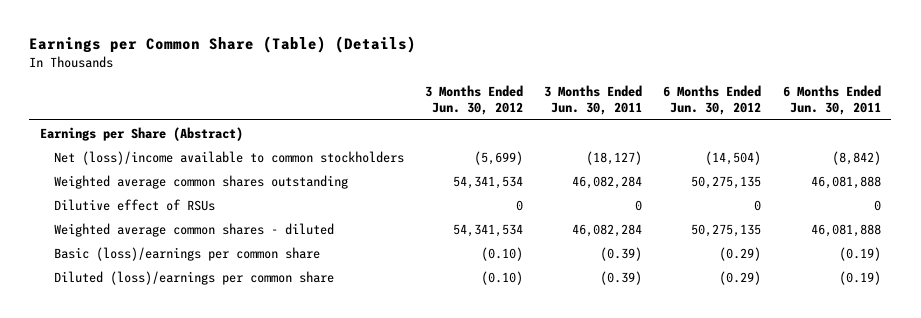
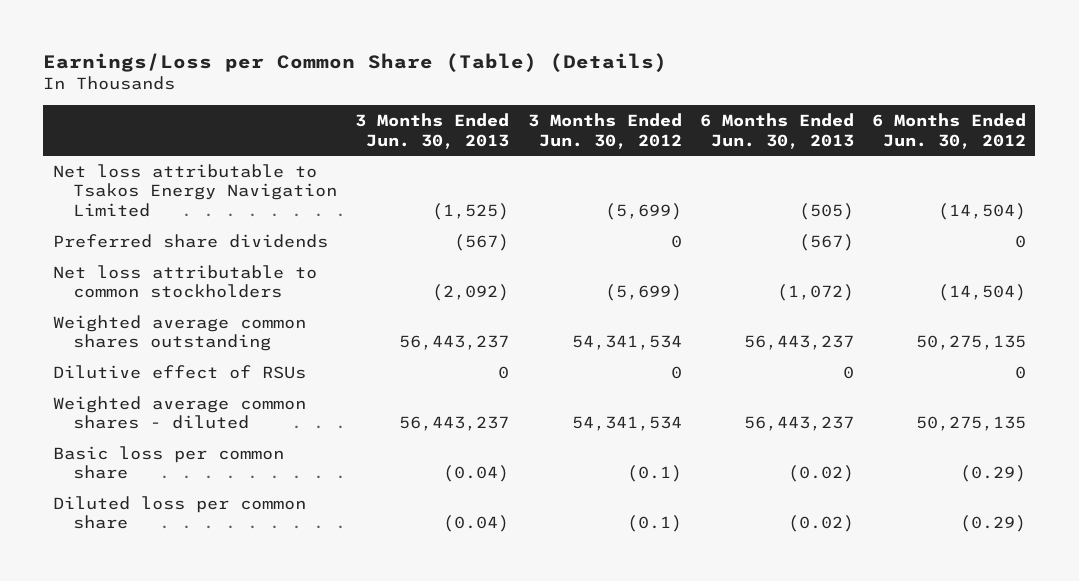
- Earnings per Common Share (Table) (Details)
+ Earnings/Loss per Common Share (Table) (Details)
- | 3 Months Ended Jun. 30, 2012 | 3 Months Ended Jun. 30, 2011 | 6 Months Ended Jun. 30, 2012 | 6 Months Ended Jun. 30, 2011
+ | 3 Months Ended Jun. 30, 2013 | 3 Months Ended Jun. 30, 2012 | 6 Months Ended Jun. 30, 2013 | 6 Months Ended Jun. 30, 2012
- Earnings per Share (Abstract)
- Net (loss)/income available to common stockholders | (5,699) | (18,127) | (14,504) | (8,842)
+ Net loss attributable to Tsakos Energy Navigation Limited | (1,525) | (5,699) | (505) | (14,504)
+ Preferred share dividends | (567) | 0 | (567) | 0
+ Net loss attributable to common stockholders | (2,092) | (5,699) | (1,072) | (14,504)
- Basic (loss)/earnings per common share | (0.10) | (0.39) | (0.29) | (0.19)
- Diluted (loss)/earnings per common share | (0.10) | (0.39) | (0.29) | (0.19)
+ Basic loss per common share | (0.04) | (0.1) | (0.02) | (0.29)
+ Diluted loss per common share | (0.04) | (0.1) | (0.02) | (0.29)

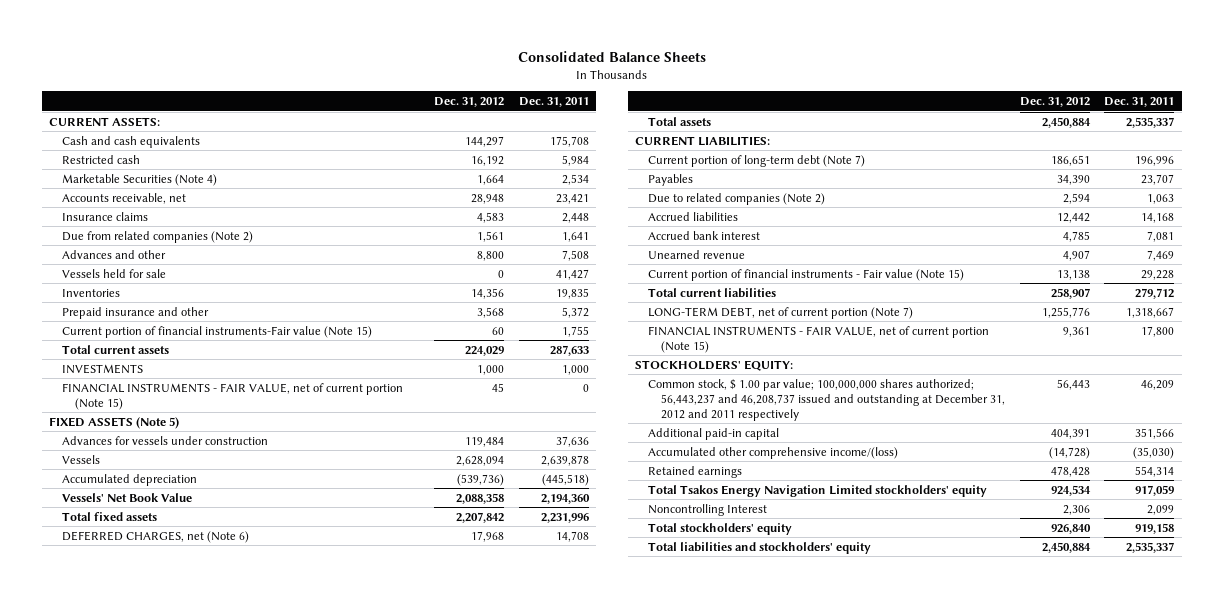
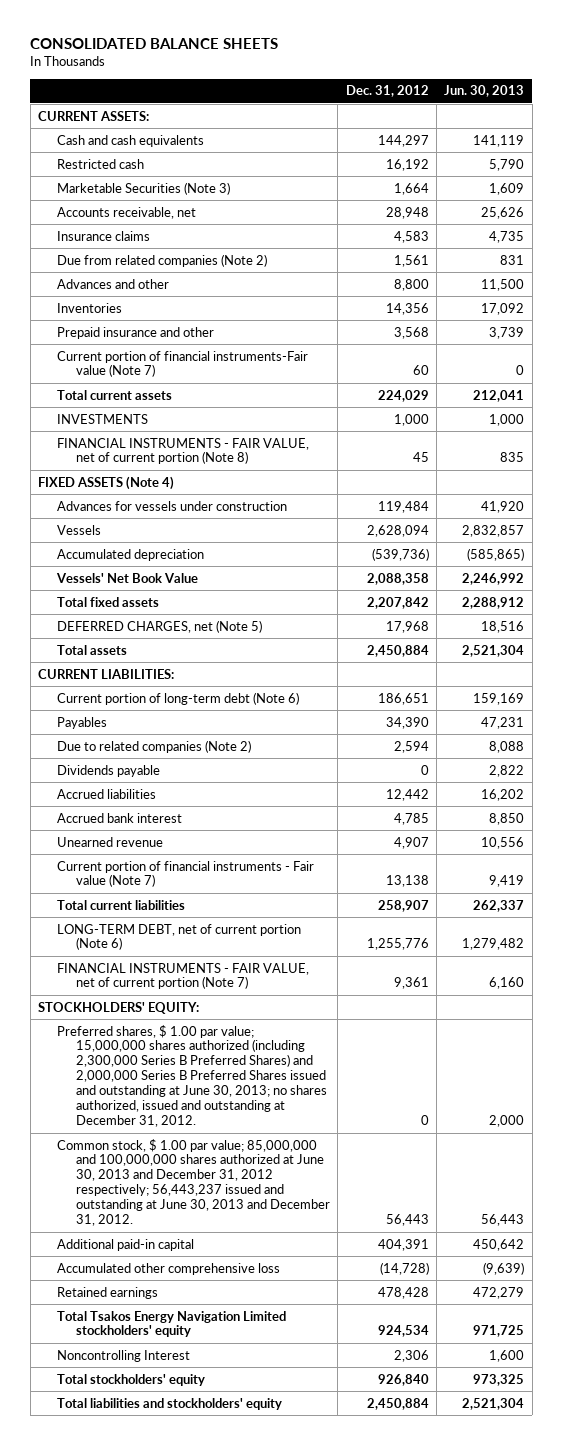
- Consolidated Balance Sheets
+ CONSOLIDATED BALANCE SHEETS
- | Dec. 31, 2012 | Dec. 31, 2011
+ | Dec. 31, 2012 | Jun. 30, 2013
- Marketable Securities (Note 4) | 1,664 | 2,534
+ Marketable Securities (Note 3) | 1,664 | 1,609
- Vessels held for sale | 0 | 41,427
- Current portion of financial instruments-Fair value (Note 15) | 60 | 1,755
+ Current portion of financial instruments-Fair value (Note 7) | 60 | 0
- FINANCIAL INSTRUMENTS - FAIR VALUE, net of current portion (Note 15) | 45 | 0
- FIXED ASSETS (Note 5)
+ FINANCIAL INSTRUMENTS - FAIR VALUE, net of current portion (Note 8) | 45 | 835
+ FIXED ASSETS (Note 4)
- DEFERRED CHARGES, net (Note 6) | 17,968 | 14,708
+ DEFERRED CHARGES, net (Note 5) | 17,968 | 18,516
- Current portion of long-term debt (Note 7) | 186,651 | 196,996
+ Current portion of long-term debt (Note 6) | 186,651 | 159,169
+ Dividends payable | 0 | 2,822
- Current portion of financial instruments - Fair value (Note 15) | 13,138 | 29,228
+ Current portion of financial instruments - Fair value (Note 7) | 13,138 | 9,419
- LONG-TERM DEBT, net of current portion (Note 7) | 1,255,776 | 1,318,667
- FINANCIAL INSTRUMENTS - FAIR VALUE, net of current portion (Note 15) | 9,361 | 17,800
+ LONG-TERM DEBT, net of current portion (Note 6) | 1,255,776 | 1,279,482
+ FINANCIAL INSTRUMENTS - FAIR VALUE, net of current portion (Note 7) | 9,361 | 6,160
- Common stock, $ 1.00 par value; 100,000,000 shares authorized; 56,443,237 and 46,208,737 issued and outstanding at December 31, 2012 and 2011 respectively | 56,443 | 46,209
+ Preferred shares, $ 1.00 par value; 15,000,000 shares authorized (including 2,300,000 Series B Preferred Shares) and 2,000,000 Series B Preferred Shares issued and outstanding at June 30, 2013; no shares authorized, issued and outstanding at December 31, 2012. | 0 | 2,000
+ Common stock, $ 1.00 par value; 85,000,000 and 100,000,000 shares authorized at June 30, 2013 and December 31, 2012 respectively; 56,443,237 issued and outstanding at June 30, 2013 and December 31, 2012. | 56,443 | 56,443
- Accumulated other comprehensive income/(loss) | (14,728) | (35,030)
+ Accumulated other comprehensive loss | (14,728) | (9,639)

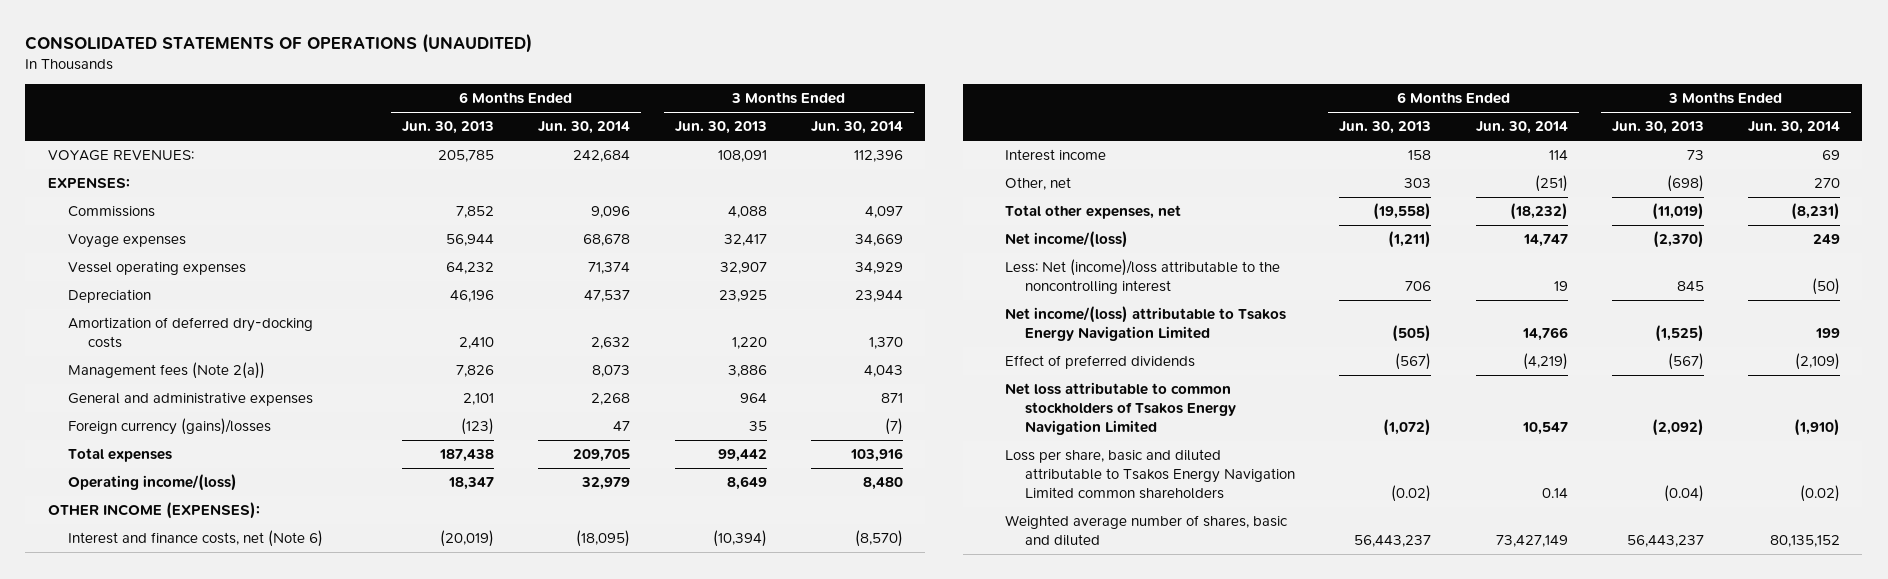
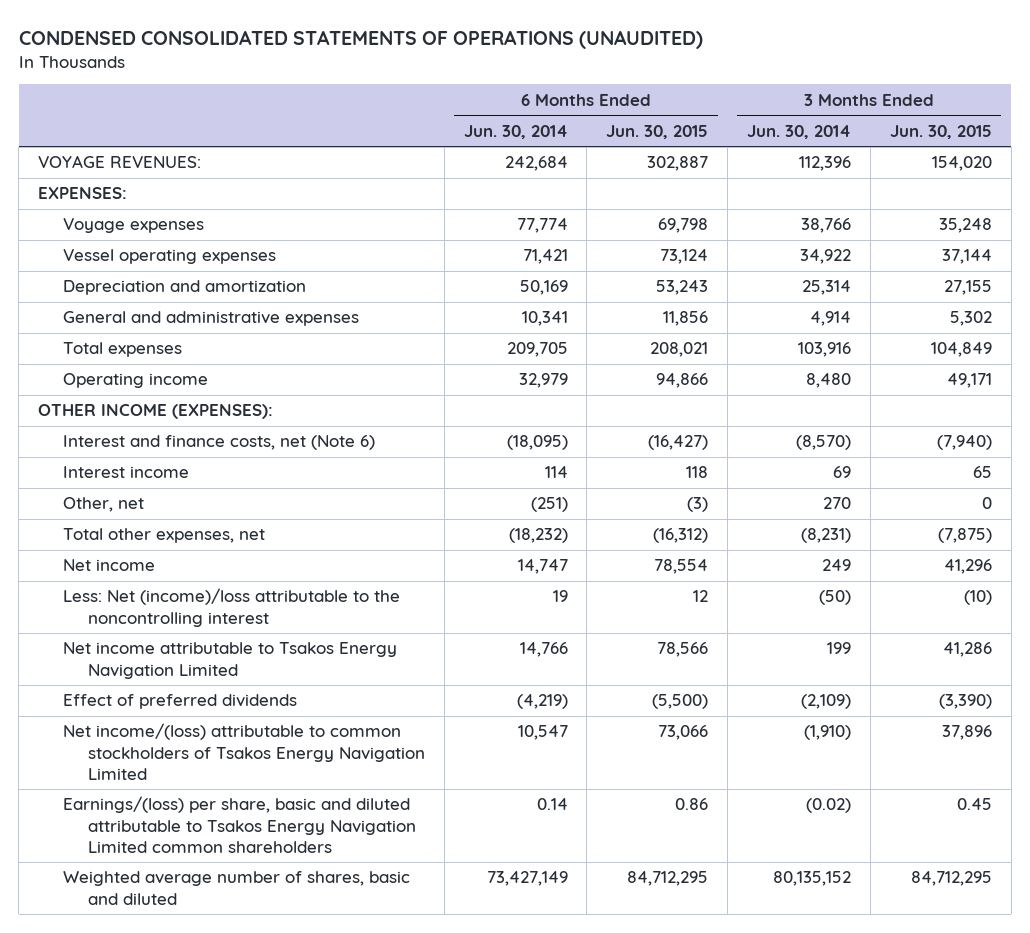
- CONSOLIDATED STATEMENTS OF OPERATIONS (UNAUDITED)
+ CONDENSED CONSOLIDATED STATEMENTS OF OPERATIONS (UNAUDITED)
- | 6 Months Ended Jun. 30, 2013 | 6 Months Ended Jun. 30, 2014 | 3 Months Ended Jun. 30, 2013 | 3 Months Ended Jun. 30, 2014
+ | 6 Months Ended Jun. 30, 2014 | 6 Months Ended Jun. 30, 2015 | 3 Months Ended Jun. 30, 2014 | 3 Months Ended Jun. 30, 2015
- Commissions | 7,852 | 9,096 | 4,088 | 4,097
- Voyage expenses | 56,944 | 68,678 | 32,417 | 34,669
- Vessel operating expenses | 64,232 | 71,374 | 32,907 | 34,929
- Depreciation | 46,196 | 47,537 | 23,925 | 23,944
- Amortization of deferred dry-docking costs | 2,410 | 2,632 | 1,220 | 1,370
- Management fees (Note 2(a)) | 7,826 | 8,073 | 3,886 | 4,043
- General and administrative expenses | 2,101 | 2,268 | 964 | 871
- Foreign currency (gains)/losses | (123) | 47 | 35 | (7)
+ Voyage expenses | 77,774 | 69,798 | 38,766 | 35,248
+ Vessel operating expenses | 71,421 | 73,124 | 34,922 | 37,144
+ Depreciation and amortization | 50,169 | 53,243 | 25,314 | 27,155
+ General and administrative expenses | 10,341 | 11,856 | 4,914 | 5,302
- Operating income/(loss) | 18,347 | 32,979 | 8,649 | 8,480
+ Operating income | 32,979 | 94,866 | 8,480 | 49,171
- Net income/(loss) | (1,211) | 14,747 | (2,370) | 249
+ Net income | 14,747 | 78,554 | 249 | 41,296
- Net income/(loss) attributable to Tsakos Energy Navigation Limited | (505) | 14,766 | (1,525) | 199
+ Net income attributable to Tsakos Energy Navigation Limited | 14,766 | 78,566 | 199 | 41,286
- Net loss attributable to common stockholders of Tsakos Energy Navigation Limited | (1,072) | 10,547 | (2,092) | (1,910)
- Loss per share, basic and diluted attributable to Tsakos Energy Navigation Limited common shareholders | (0.02) | 0.14 | (0.04) | (0.02)
+ Net income/(loss) attributable to common stockholders of Tsakos Energy Navigation Limited | 10,547 | 73,066 | (1,910) | 37,896
+ Earnings/(loss) per share, basic and diluted attributable to Tsakos Energy Navigation Limited common shareholders | 0.14 | 0.86 | (0.02) | 0.45

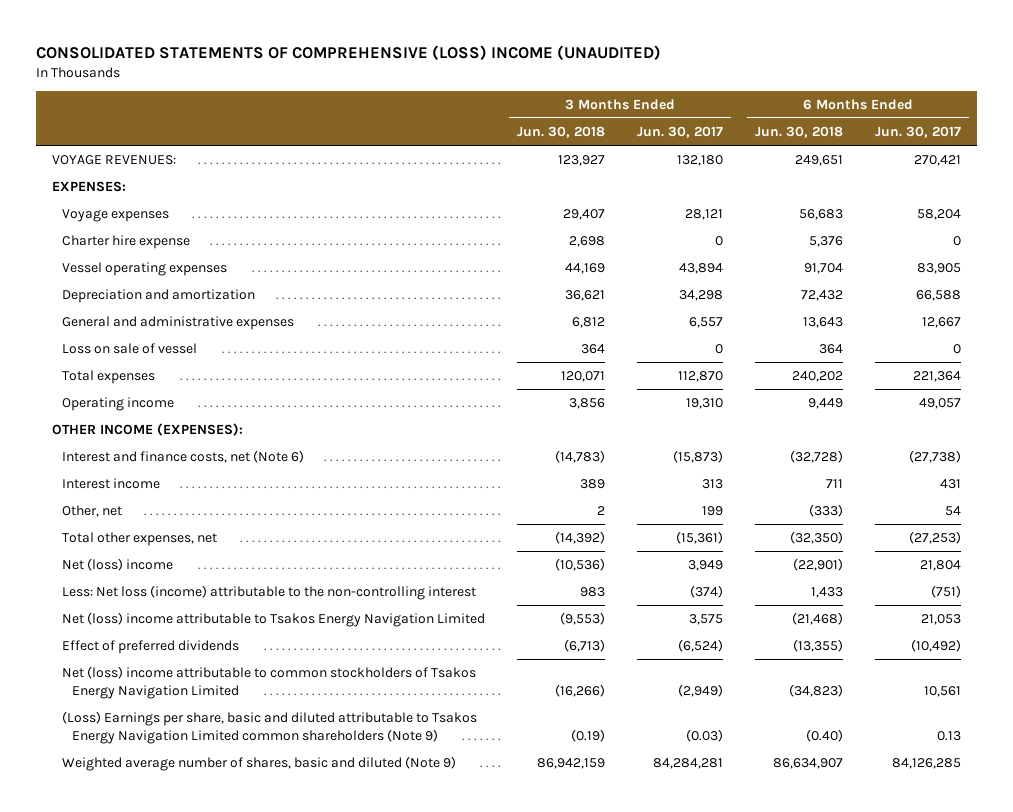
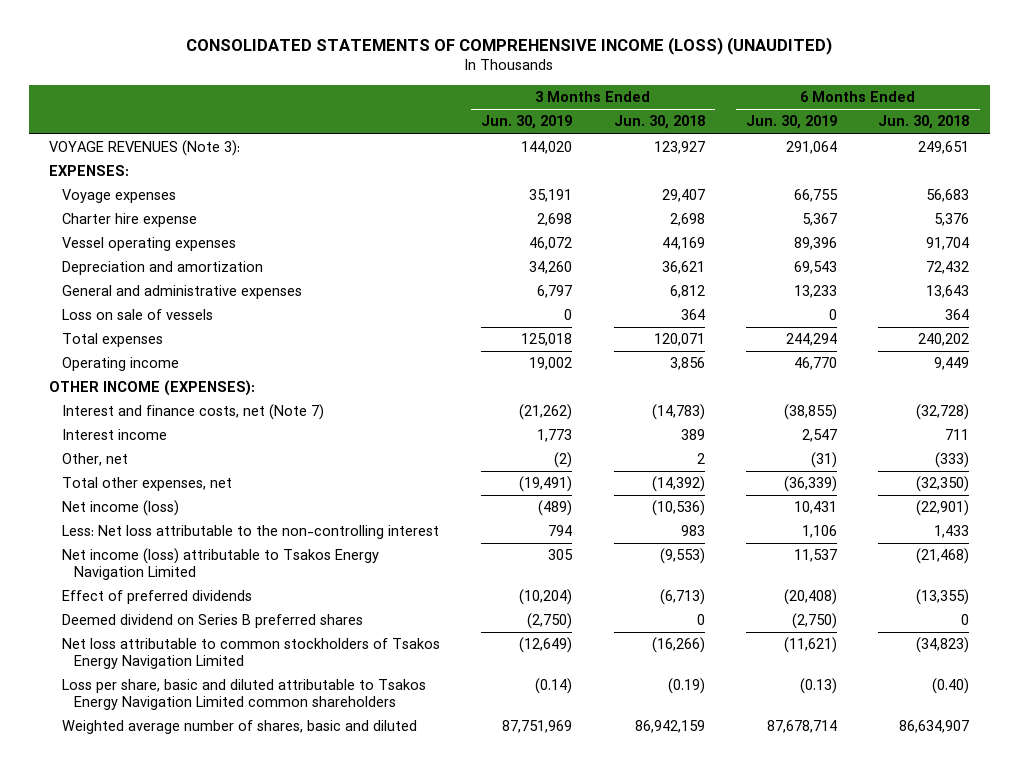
- CONSOLIDATED STATEMENTS OF COMPREHENSIVE (LOSS) INCOME (UNAUDITED)
+ CONSOLIDATED STATEMENTS OF COMPREHENSIVE INCOME (LOSS) (UNAUDITED)
- | 3 Months Ended Jun. 30, 2018 | 3 Months Ended Jun. 30, 2017 | 6 Months Ended Jun. 30, 2018 | 6 Months Ended Jun. 30, 2017
+ | 3 Months Ended Jun. 30, 2019 | 3 Months Ended Jun. 30, 2018 | 6 Months Ended Jun. 30, 2019 | 6 Months Ended Jun. 30, 2018
- VOYAGE REVENUES: | 123,927 | 132,180 | 249,651 | 270,421
+ VOYAGE REVENUES (Note 3): | 144,020 | 123,927 | 291,064 | 249,651
- Loss on sale of vessel | 364 | 0 | 364 | 0
+ Loss on sale of vessels | 0 | 364 | 0 | 364
- Interest and finance costs, net (Note 6) | (14,783) | (15,873) | (32,728) | (27,738)
+ Interest and finance costs, net (Note 7) | (21,262) | (14,783) | (38,855) | (32,728)
- Net (loss) income | (10,536) | 3,949 | (22,901) | 21,804
- Less: Net loss (income) attributable to the non-controlling interest | 983 | (374) | 1,433 | (751)
- Net (loss) income attributable to Tsakos Energy Navigation Limited | (9,553) | 3,575 | (21,468) | 21,053
+ Net income (loss) | (489) | (10,536) | 10,431 | (22,901)
+ Less: Net loss attributable to the non-controlling interest | 794 | 983 | 1,106 | 1,433
+ Net income (loss) attributable to Tsakos Energy Navigation Limited | 305 | (9,553) | 11,537 | (21,468)
- Net (loss) income attributable to common stockholders of Tsakos Energy Navigation Limited | (16,266) | (2,949) | (34,823) | 10,561
- (Loss) Earnings per share, basic and diluted attributable to Tsakos Energy Navigation Limited common shareholders (Note 9) | (0.19) | (0.03) | (0.40) | 0.13
- Weighted average number of shares, basic and diluted (Note 9) | 86,942,159 | 84,284,281 | 86,634,907 | 84,126,285
+ Deemed dividend on Series B preferred shares | (2,750) | 0 | (2,750) | 0
+ Net loss attributable to common stockholders of Tsakos Energy Navigation Limited | (12,649) | (16,266) | (11,621) | (34,823)
+ Loss per share, basic and diluted attributable to Tsakos Energy Navigation Limited common shareholders | (0.14) | (0.19) | (0.13) | (0.40)
+ Weighted average number of shares, basic and diluted | 87,751,969 | 86,942,159 | 87,678,714 | 86,634,907

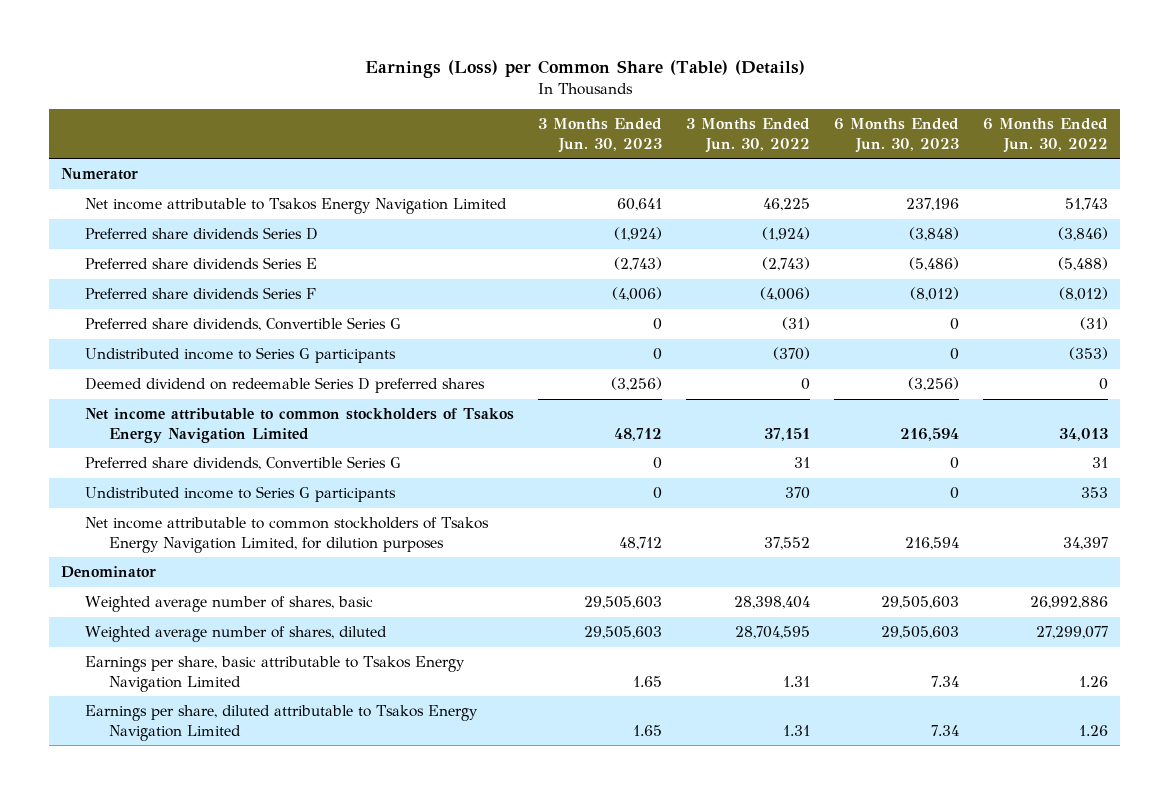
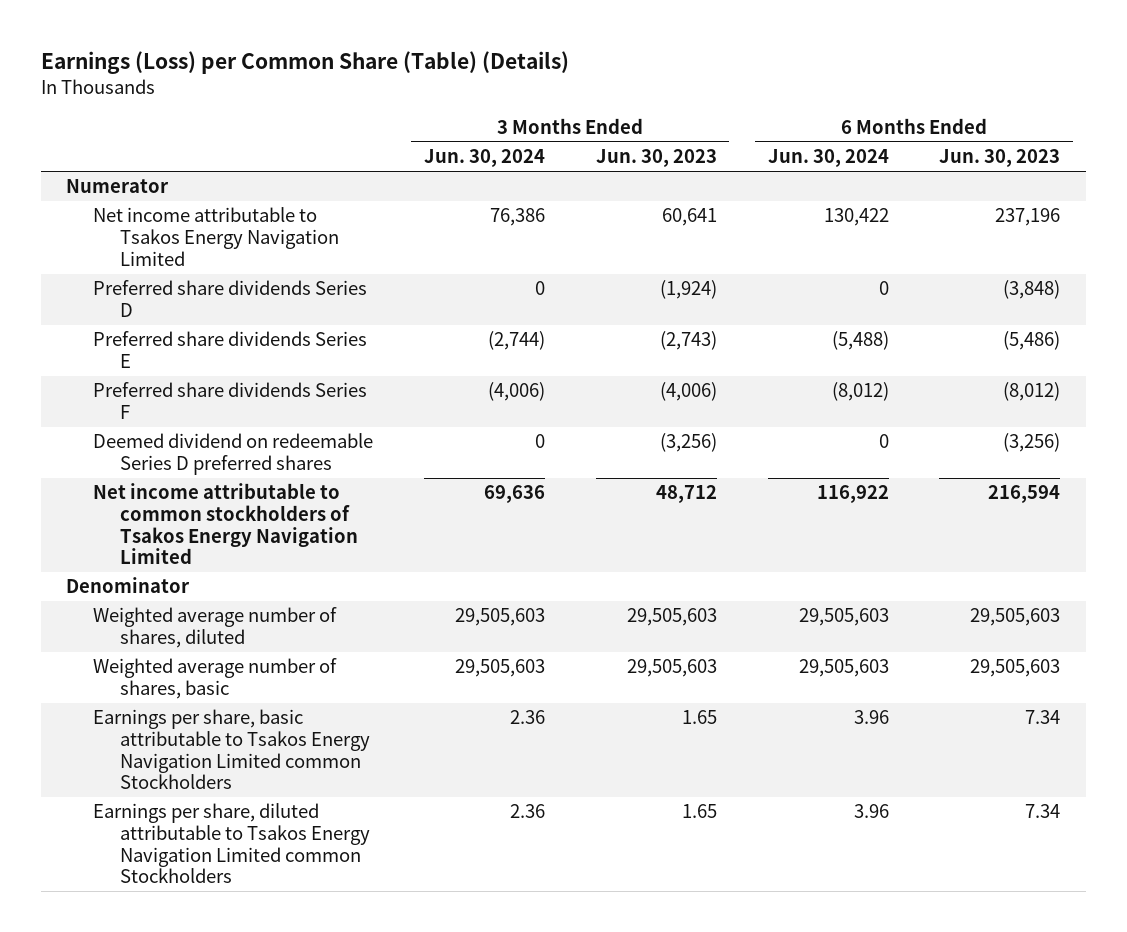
- | 3 Months Ended Jun. 30, 2023 | 3 Months Ended Jun. 30, 2022 | 6 Months Ended Jun. 30, 2023 | 6 Months Ended Jun. 30, 2022
+ | 3 Months Ended Jun. 30, 2024 | 3 Months Ended Jun. 30, 2023 | 6 Months Ended Jun. 30, 2024 | 6 Months Ended Jun. 30, 2023
- Preferred share dividends, Convertible Series G | 0 | (31) | 0 | (31)
- Undistributed income to Series G participants | 0 | (370) | 0 | (353)
- Preferred share dividends, Convertible Series G | 0 | 31 | 0 | 31
- Undistributed income to Series G participants | 0 | 370 | 0 | 353
- Net income attributable to common stockholders of Tsakos Energy Navigation Limited, for dilution purposes | 48,712 | 37,552 | 216,594 | 34,397
- Earnings per share, basic attributable to Tsakos Energy Navigation Limited | 1.65 | 1.31 | 7.34 | 1.26
- Earnings per share, diluted attributable to Tsakos Energy Navigation Limited | 1.65 | 1.31 | 7.34 | 1.26
moved down: Weighted average number of shares, basic | 29,505,603 | 29,505,603 | 29,505,603 | 29,505,603
+ Earnings per share, basic attributable to Tsakos Energy Navigation Limited common Stockholders | 2.36 | 1.65 | 3.96 | 7.34
+ Earnings per share, diluted attributable to Tsakos Energy Navigation Limited common Stockholders | 2.36 | 1.65 | 3.96 | 7.34

